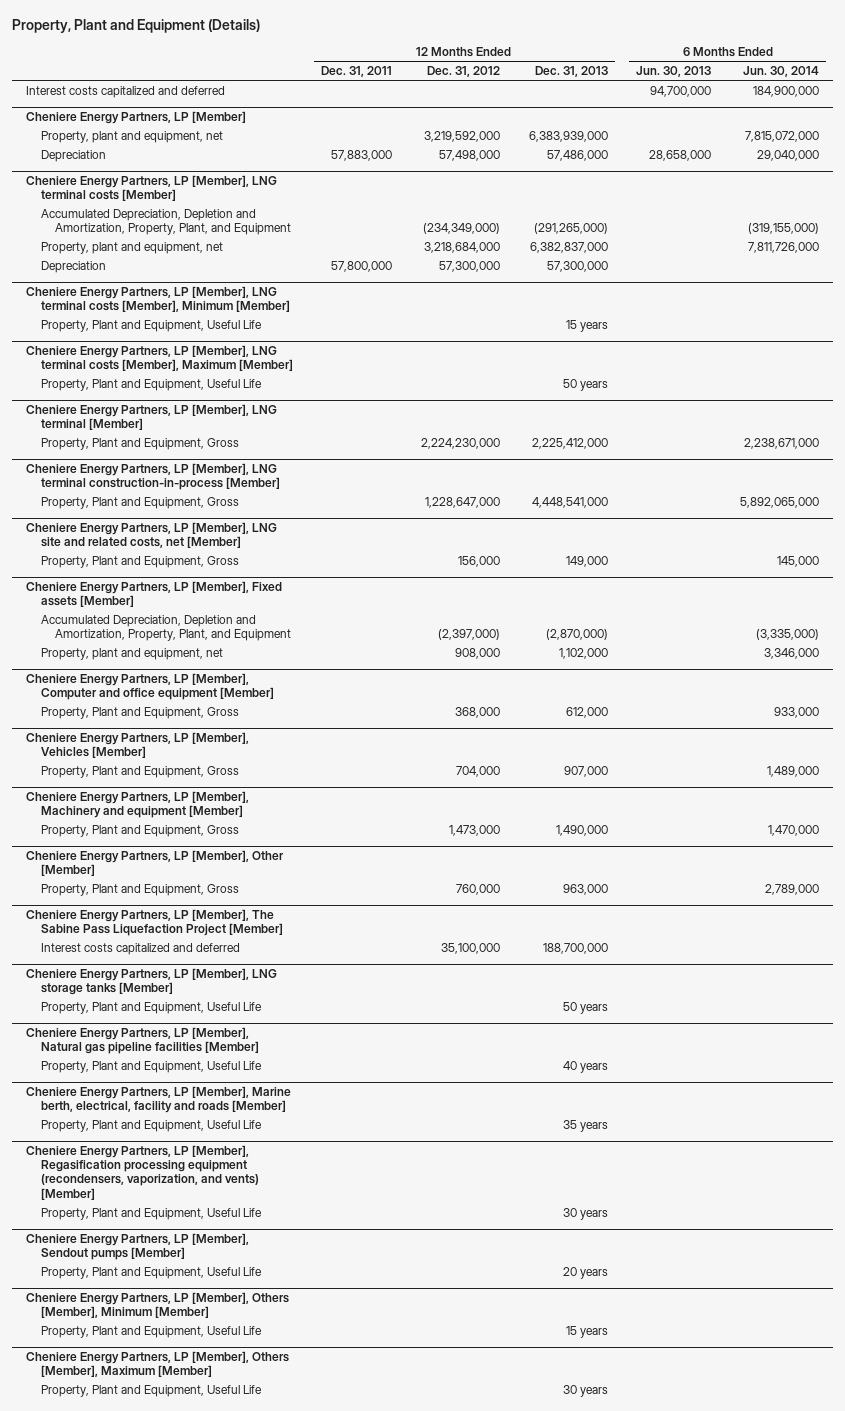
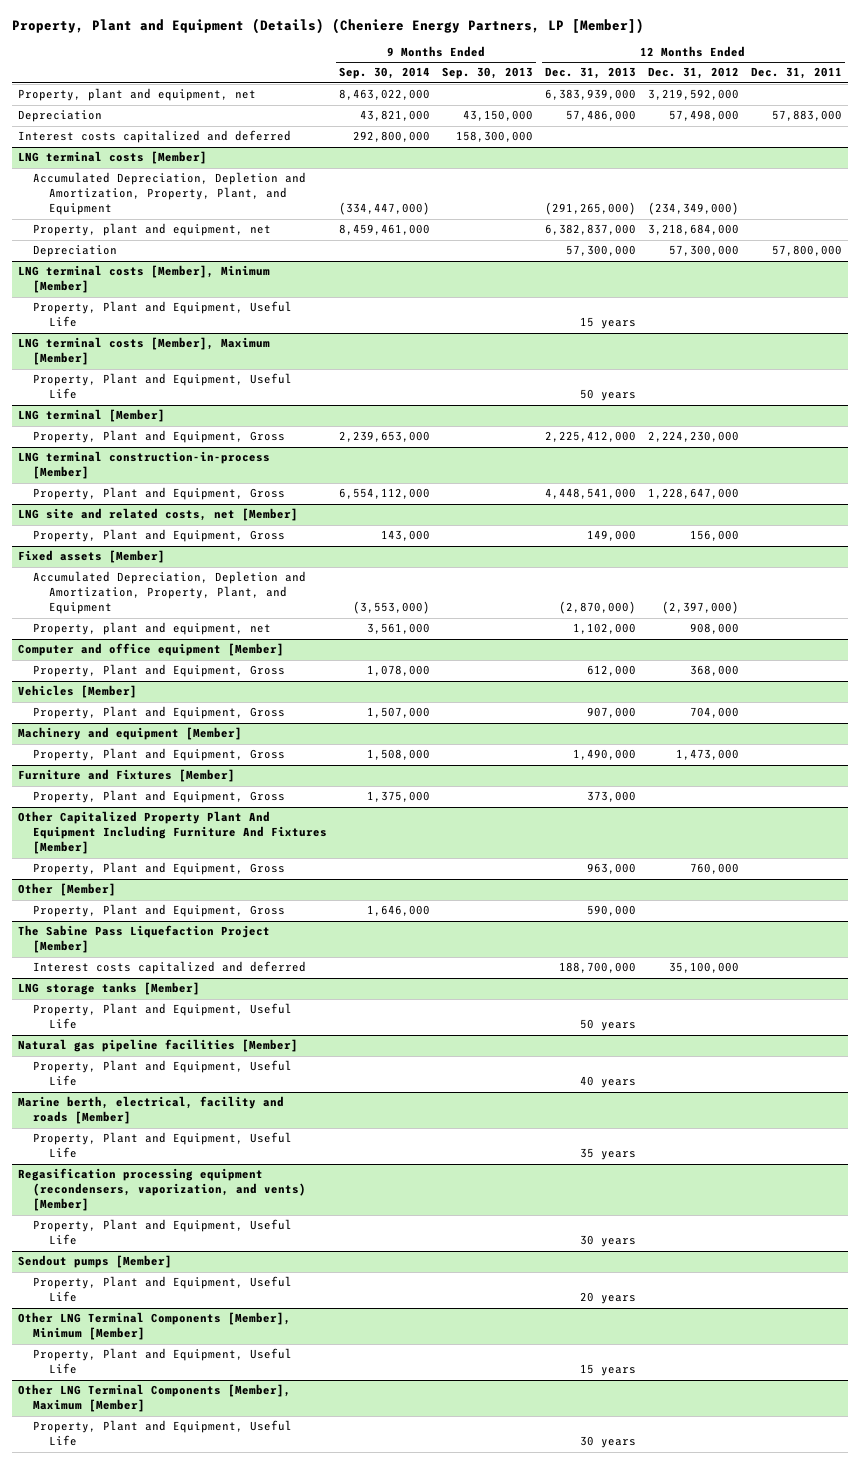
- Property, Plant and Equipment (Details)
+ Property, Plant and Equipment (Details) (Cheniere Energy Partners, LP [Member])
- | 12 Months Ended Dec. 31, 2011 | 12 Months Ended Dec. 31, 2012 | 12 Months Ended Dec. 31, 2013 | 6 Months Ended Jun. 30, 2013 | 6 Months Ended Jun. 30, 2014
+ | 9 Months Ended Sep. 30, 2014 | 9 Months Ended Sep. 30, 2013 | 12 Months Ended Dec. 31, 2013 | 12 Months Ended Dec. 31, 2012 | 12 Months Ended Dec. 31, 2011
- Cheniere Energy Partners, LP [Member]
- Cheniere Energy Partners, LP [Member], LNG terminal costs [Member]
moved down: Interest costs capitalized and deferred | 292,800,000 | 158,300,000 | | |
+ LNG terminal costs [Member]
- Cheniere Energy Partners, LP [Member], LNG terminal costs [Member], Minimum [Member]
+ LNG terminal costs [Member], Minimum [Member]
- Cheniere Energy Partners, LP [Member], LNG terminal costs [Member], Maximum [Member]
+ LNG terminal costs [Member], Maximum [Member]
- Cheniere Energy Partners, LP [Member], LNG terminal [Member]
+ LNG terminal [Member]
- Cheniere Energy Partners, LP [Member], LNG terminal construction-in-process [Member]
+ LNG terminal construction-in-process [Member]
- Cheniere Energy Partners, LP [Member], LNG site and related costs, net [Member]
+ LNG site and related costs, net [Member]
- Cheniere Energy Partners, LP [Member], Fixed assets [Member]
+ Fixed assets [Member]
- Cheniere Energy Partners, LP [Member], Computer and office equipment [Member]
+ Computer and office equipment [Member]
- Cheniere Energy Partners, LP [Member], Vehicles [Member]
+ Vehicles [Member]
- Cheniere Energy Partners, LP [Member], Machinery and equipment [Member]
+ Machinery and equipment [Member]
- Cheniere Energy Partners, LP [Member], Other [Member]
+ Furniture and Fixtures [Member]
+ Property, Plant and Equipment, Gross | 1,375,000 | | 373,000 | |
+ Other Capitalized Property Plant And Equipment Including Furniture And Fixtures [Member]
- Cheniere Energy Partners, LP [Member], The Sabine Pass Liquefaction Project [Member]
+ Other [Member]
+ Property, Plant and Equipment, Gross | 1,646,000 | | 590,000 | |
+ The Sabine Pass Liquefaction Project [Member]
- Cheniere Energy Partners, LP [Member], LNG storage tanks [Member]
+ LNG storage tanks [Member]
- Cheniere Energy Partners, LP [Member], Natural gas pipeline facilities [Member]
+ Natural gas pipeline facilities [Member]
- Cheniere Energy Partners, LP [Member], Marine berth, electrical, facility and roads [Member]
+ Marine berth, electrical, facility and roads [Member]
- Cheniere Energy Partners, LP [Member], Regasification processing equipment (recondensers, vaporization, and vents) [Member]
+ Regasification processing equipment (recondensers, vaporization, and vents) [Member]
- Cheniere Energy Partners, LP [Member], Sendout pumps [Member]
+ Sendout pumps [Member]
- Cheniere Energy Partners, LP [Member], Others [Member], Minimum [Member]
+ Other LNG Terminal Components [Member], Minimum [Member]
- Cheniere Energy Partners, LP [Member], Others [Member], Maximum [Member]
+ Other LNG Terminal Components [Member], Maximum [Member]

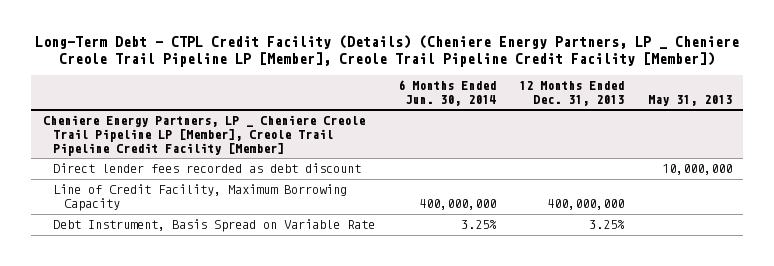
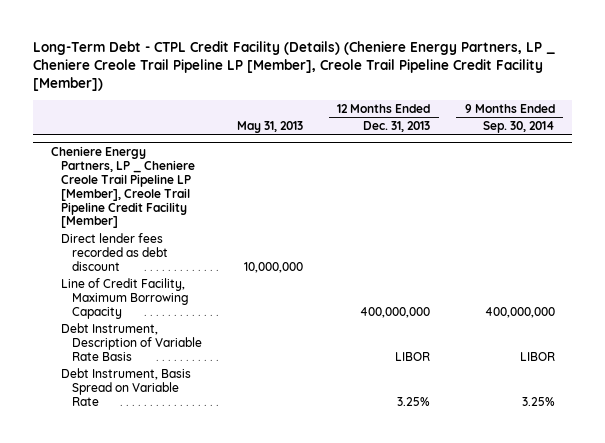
- | 6 Months Ended Jun. 30, 2014 | 12 Months Ended Dec. 31, 2013 | May 31, 2013
+ | May 31, 2013 | 12 Months Ended Dec. 31, 2013 | 9 Months Ended Sep. 30, 2014
@ Cheniere Energy Partners, LP _ Cheniere Creole Trail Pipeline LP [Member], Creole Trail Pipeline Credit Facility [Member]
+ Debt Instrument, Description of Variable Rate Basis | | LIBOR | LIBOR

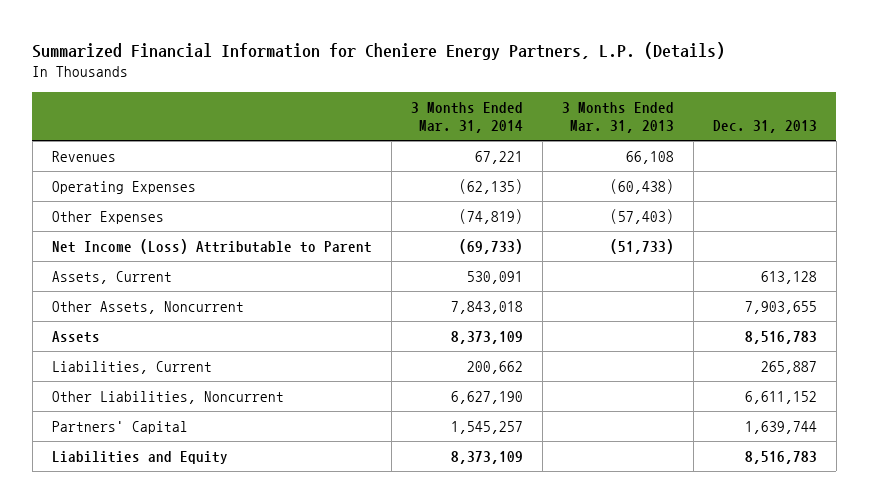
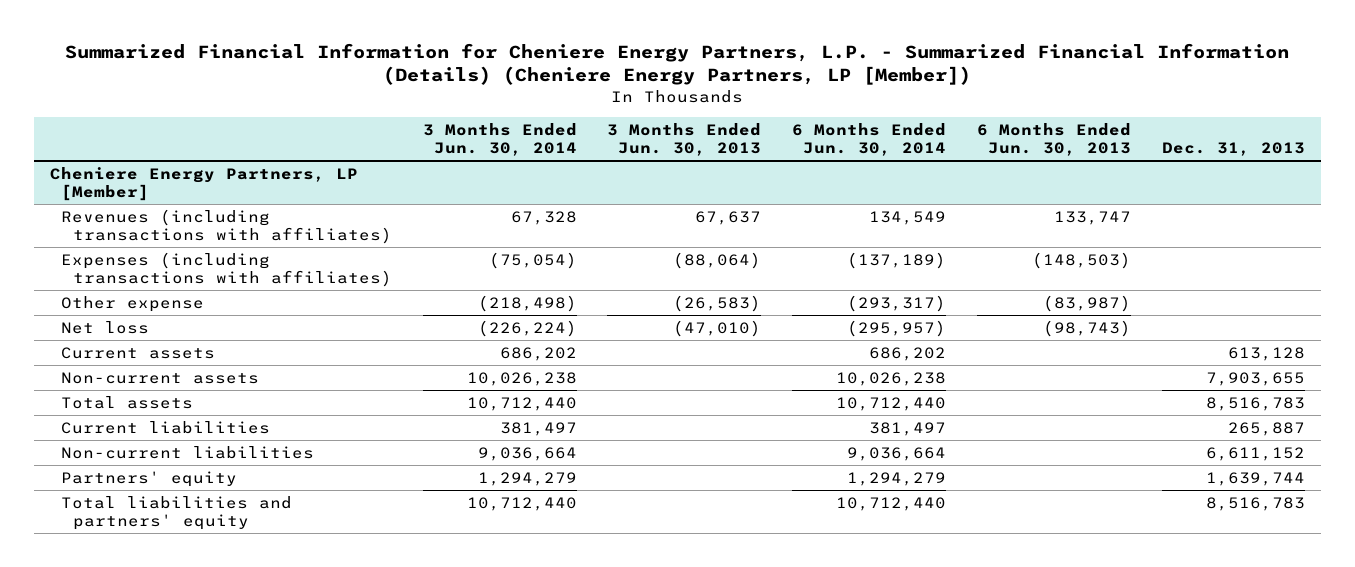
- Summarized Financial Information for Cheniere Energy Partners, L.P. (Details)
+ Summarized Financial Information for Cheniere Energy Partners, L.P. - Summarized Financial Information (Details) (Cheniere Energy Partners, LP [Member])
- | 3 Months Ended Mar. 31, 2014 | 3 Months Ended Mar. 31, 2013 | Dec. 31, 2013
+ | 3 Months Ended Jun. 30, 2014 | 3 Months Ended Jun. 30, 2013 | 6 Months Ended Jun. 30, 2014 | 6 Months Ended Jun. 30, 2013 | Dec. 31, 2013
- Revenues | 67,221 | 66,108 |
- Operating Expenses | (62,135) | (60,438) |
- Other Expenses | (74,819) | (57,403) |
- Net Income (Loss) Attributable to Parent | (69,733) | (51,733) |
- Assets, Current | 530,091 | | 613,128
- Other Assets, Noncurrent | 7,843,018 | | 7,903,655
- Assets | 8,373,109 | | 8,516,783
- Liabilities, Current | 200,662 | | 265,887
- Other Liabilities, Noncurrent | 6,627,190 | | 6,611,152
- Partners' Capital | 1,545,257 | | 1,639,744
- Liabilities and Equity | 8,373,109 | | 8,516,783
+ Cheniere Energy Partners, LP [Member]
+ Revenues (including transactions with affiliates) | 67,328 | 67,637 | 134,549 | 133,747 |
+ Expenses (including transactions with affiliates) | (75,054) | (88,064) | (137,189) | (148,503) |
+ Other expense | (218,498) | (26,583) | (293,317) | (83,987) |
+ Net loss | (226,224) | (47,010) | (295,957) | (98,743) |
+ Current assets | 686,202 | | 686,202 | | 613,128
+ Non-current assets | 10,026,238 | | 10,026,238 | | 7,903,655
+ Total assets | 10,712,440 | | 10,712,440 | | 8,516,783
+ Current liabilities | 381,497 | | 381,497 | | 265,887
+ Non-current liabilities | 9,036,664 | | 9,036,664 | | 6,611,152
+ Partners' equity | 1,294,279 | | 1,294,279 | | 1,639,744
+ Total liabilities and partners' equity | 10,712,440 | | 10,712,440 | | 8,516,783

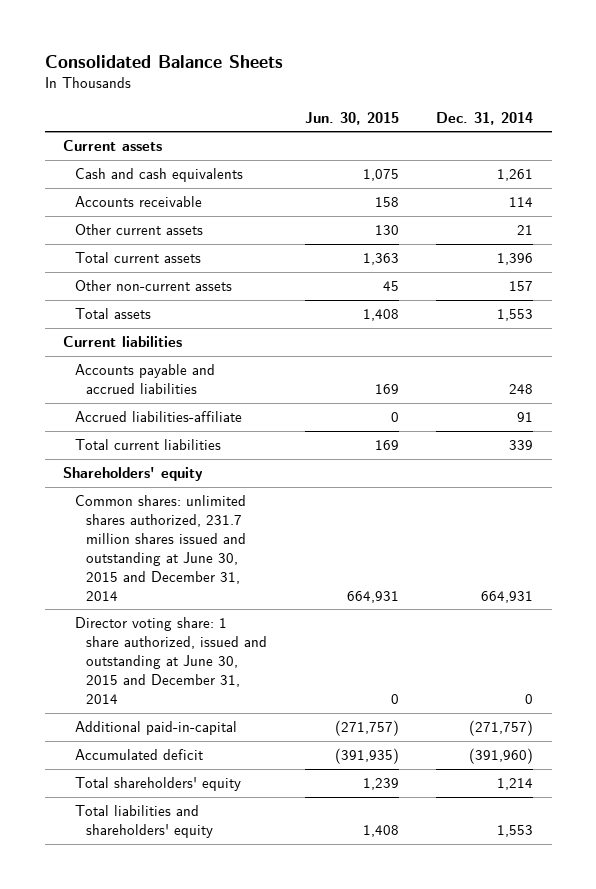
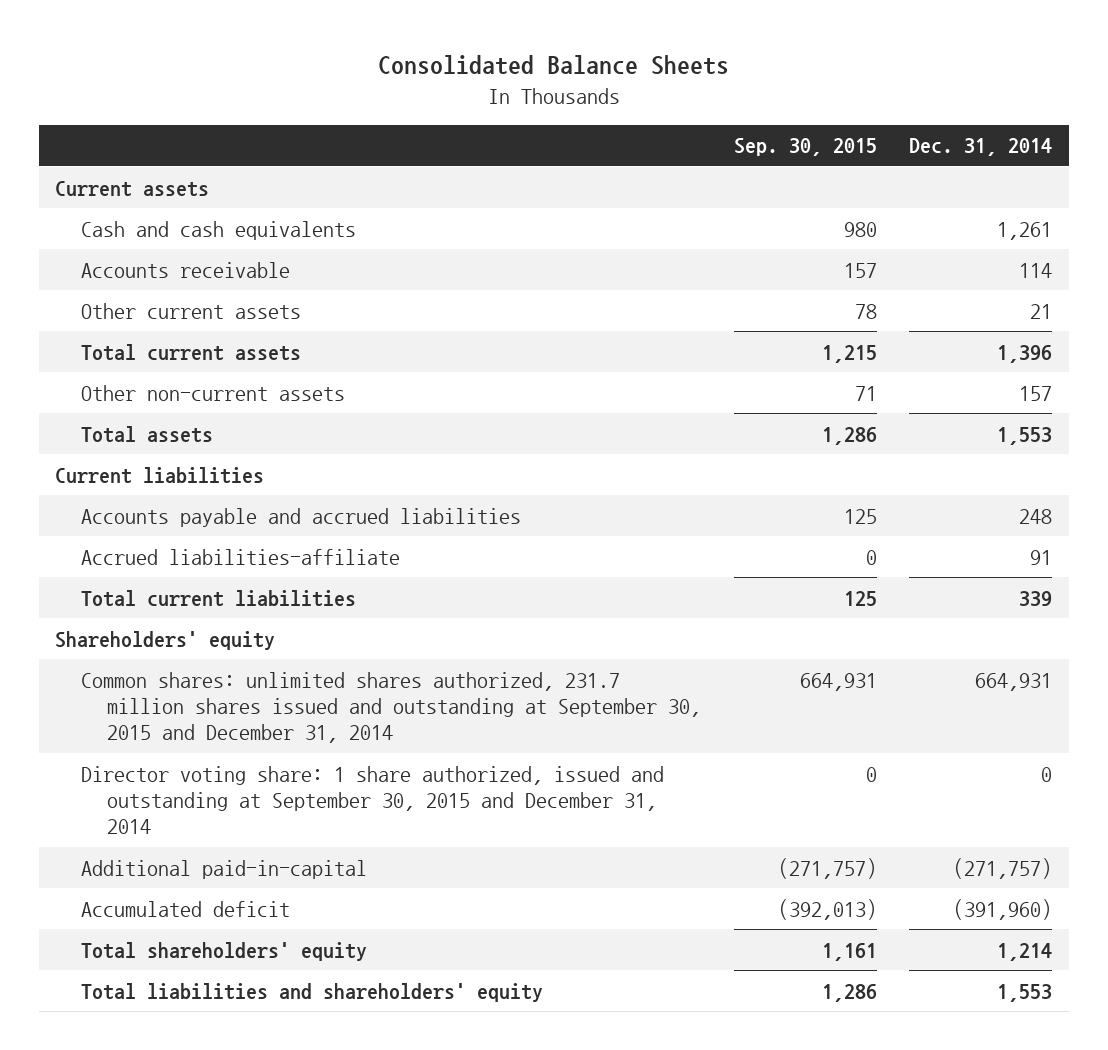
- | Jun. 30, 2015 | Dec. 31, 2014
+ | Sep. 30, 2015 | Dec. 31, 2014
- Common shares: unlimited shares authorized, 231.7 million shares issued and outstanding at June 30, 2015 and December 31, 2014 | 664,931 | 664,931
- Director voting share: 1 share authorized, issued and outstanding at June 30, 2015 and December 31, 2014 | 0 | 0
+ Common shares: unlimited shares authorized, 231.7 million shares issued and outstanding at September 30, 2015 and December 31, 2014 | 664,931 | 664,931
+ Director voting share: 1 share authorized, issued and outstanding at September 30, 2015 and December 31, 2014 | 0 | 0

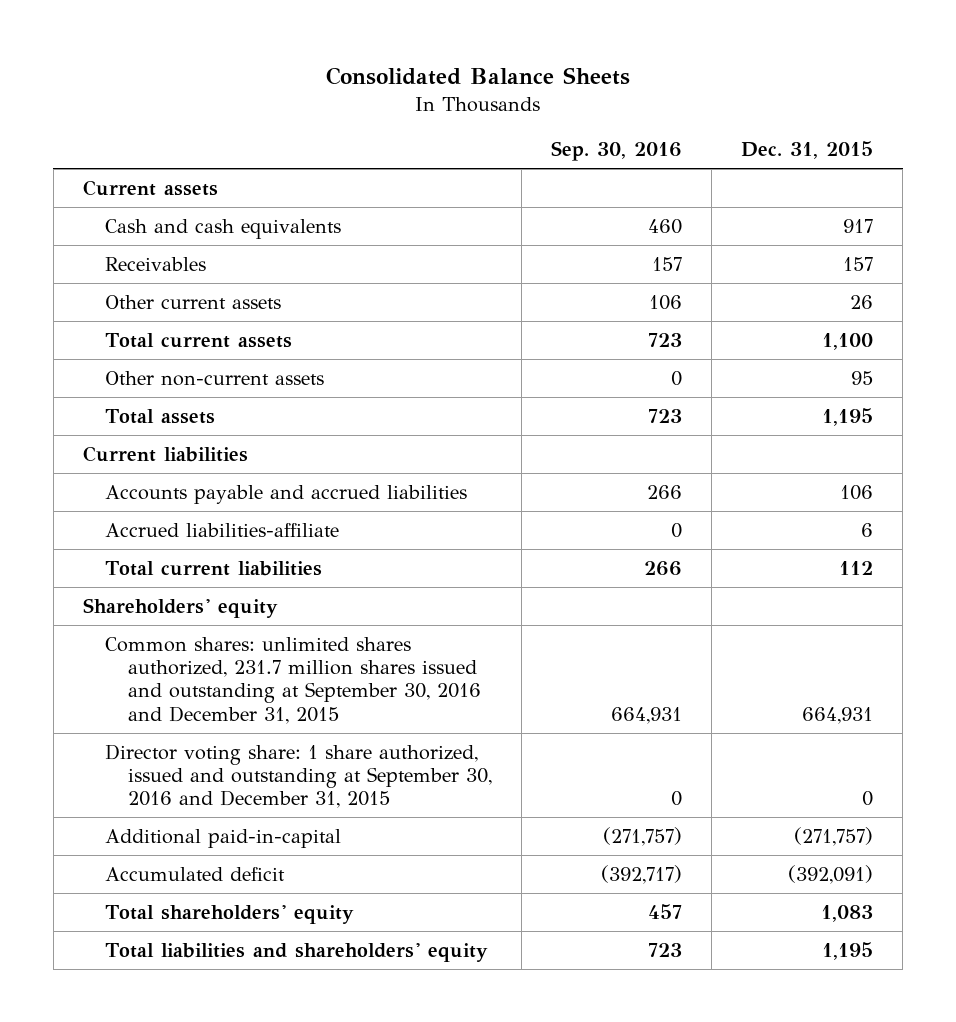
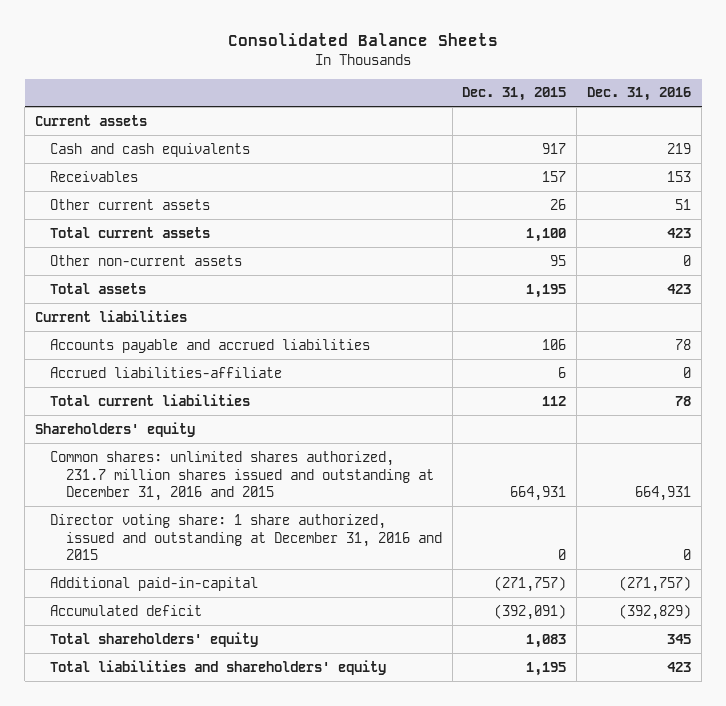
- | Sep. 30, 2016 | Dec. 31, 2015
+ | Dec. 31, 2015 | Dec. 31, 2016
- Common shares: unlimited shares authorized, 231.7 million shares issued and outstanding at September 30, 2016 and December 31, 2015 | 664,931 | 664,931
- Director voting share: 1 share authorized, issued and outstanding at September 30, 2016 and December 31, 2015 | 0 | 0
+ Common shares: unlimited shares authorized, 231.7 million shares issued and outstanding at December 31, 2016 and 2015 | 664,931 | 664,931
+ Director voting share: 1 share authorized, issued and outstanding at December 31, 2016 and 2015 | 0 | 0

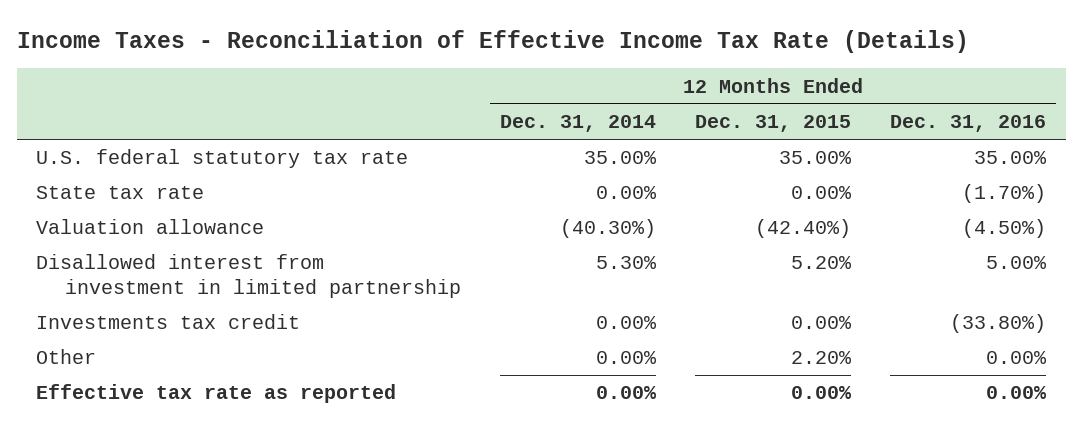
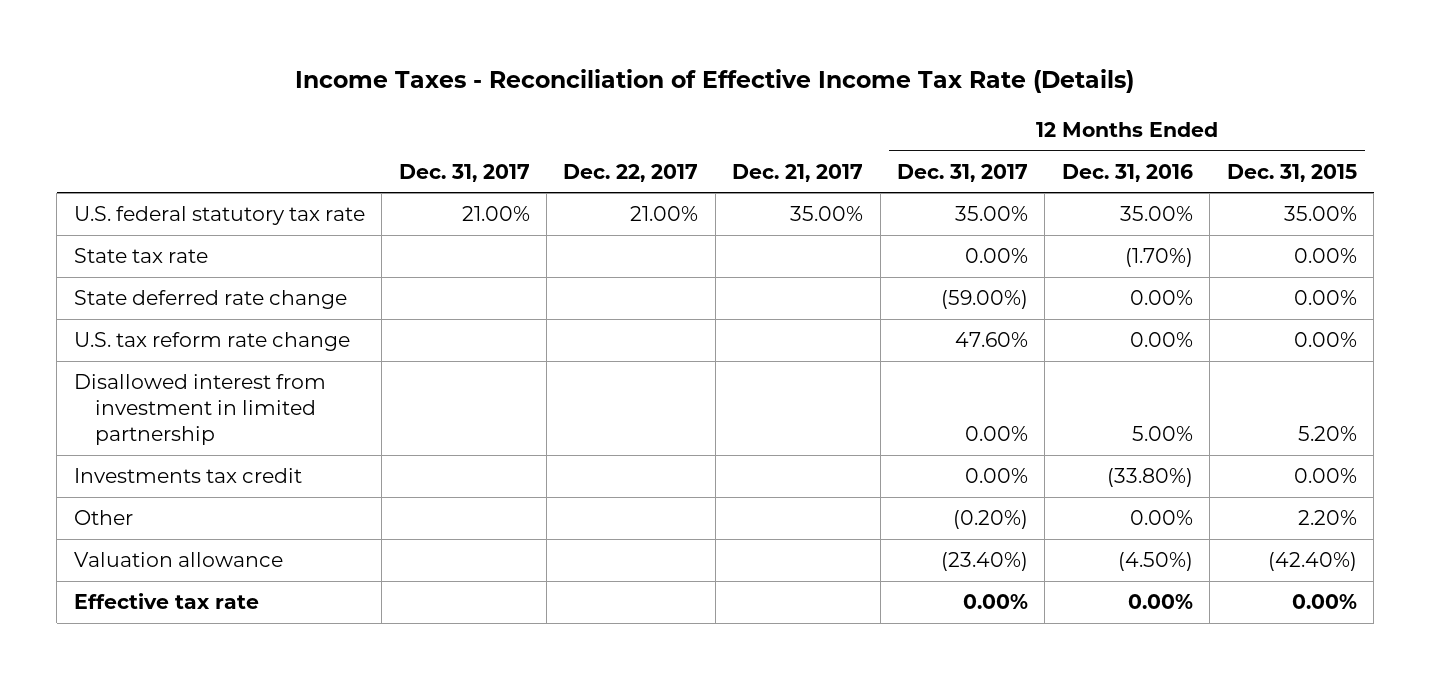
- | 12 Months Ended Dec. 31, 2014 | 12 Months Ended Dec. 31, 2015 | 12 Months Ended Dec. 31, 2016
+ | Dec. 31, 2017 | Dec. 22, 2017 | Dec. 21, 2017 | 12 Months Ended Dec. 31, 2017 | 12 Months Ended Dec. 31, 2016 | 12 Months Ended Dec. 31, 2015
+ State deferred rate change | | | | (59.00%) | 0.00% | 0.00%
+ U.S. tax reform rate change | | | | 47.60% | 0.00% | 0.00%
- Effective tax rate as reported | 0.00% | 0.00% | 0.00%
moved down: Valuation allowance | | | | (23.40%) | (4.50%) | (42.40%)
+ Effective tax rate | | | | 0.00% | 0.00% | 0.00%

